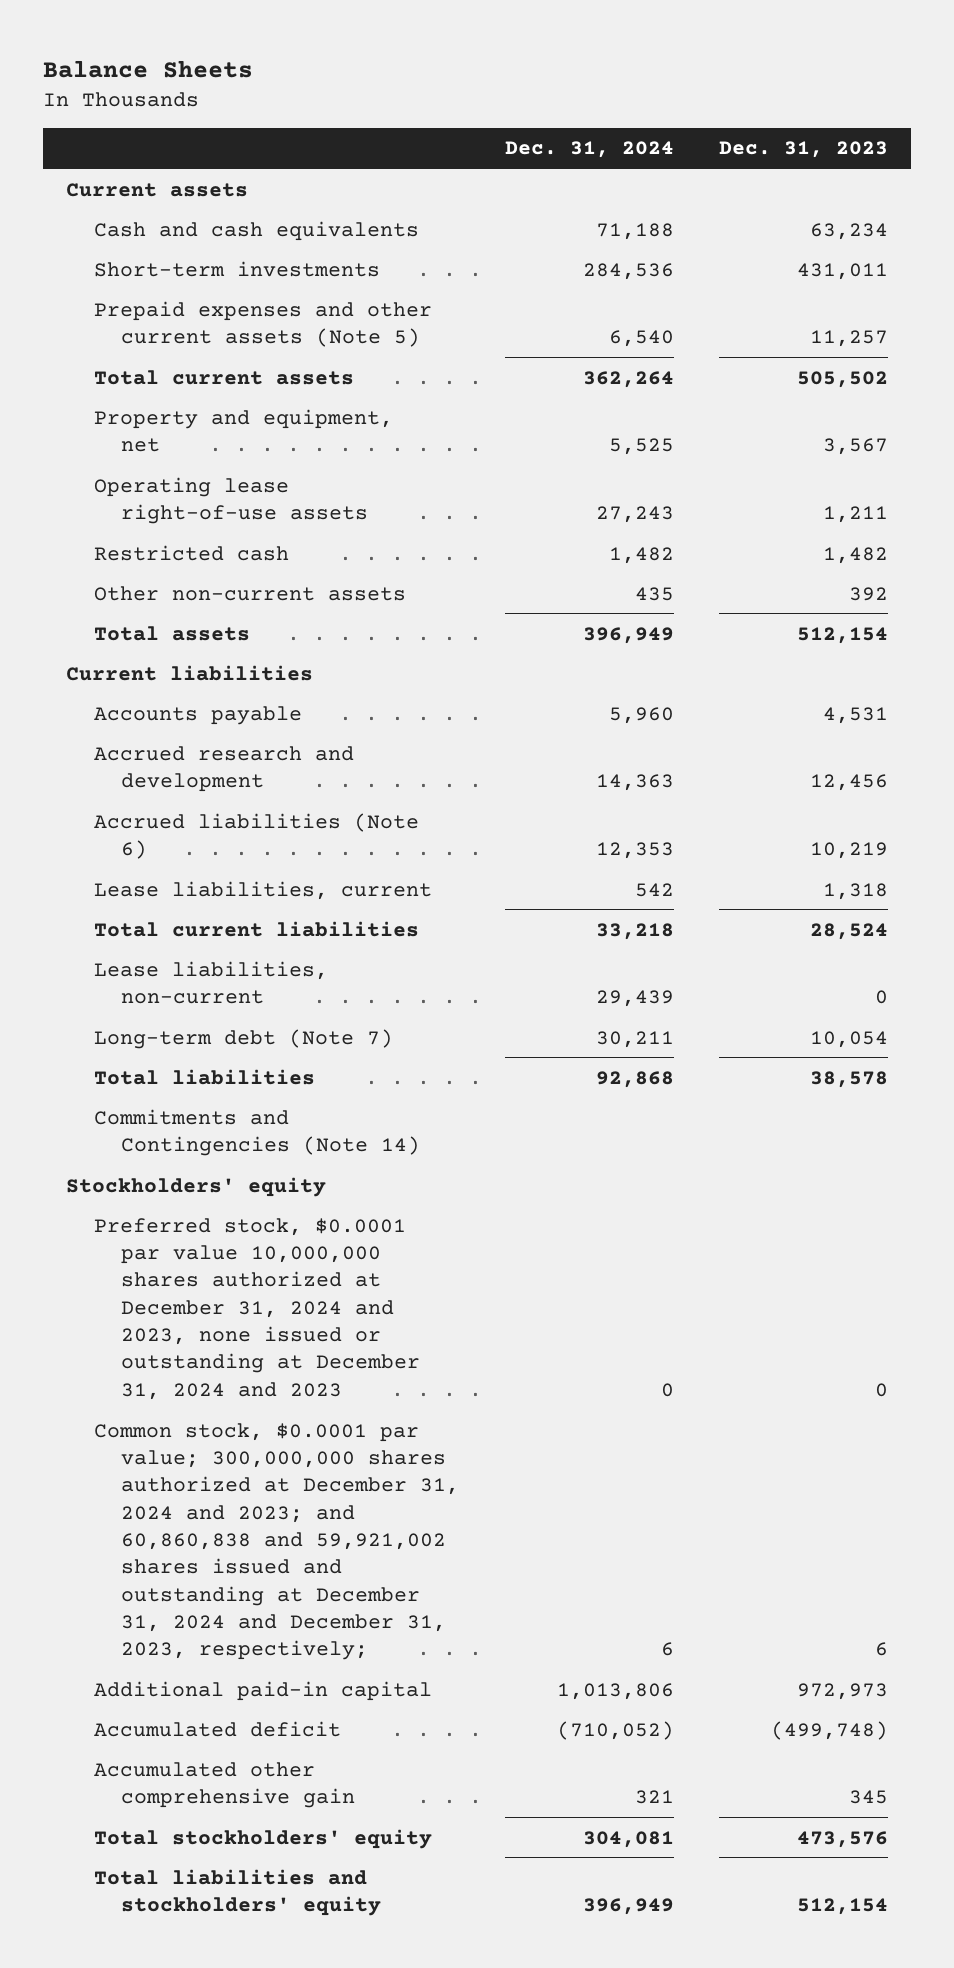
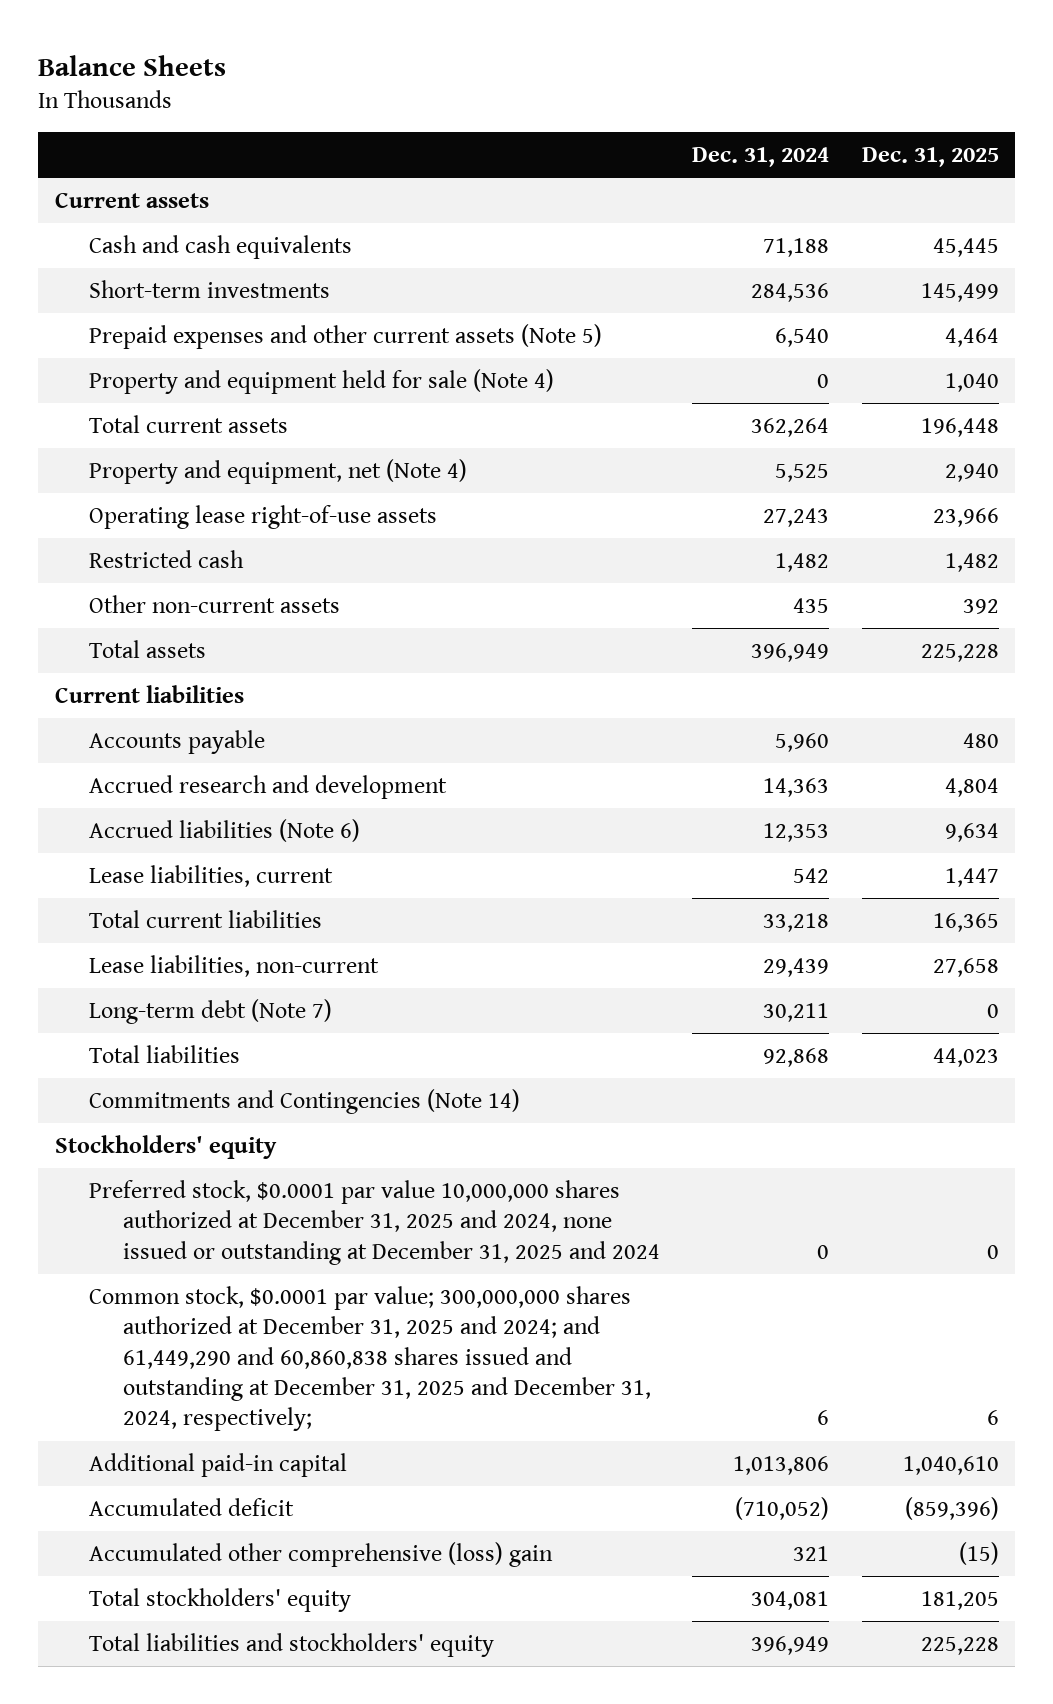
- | Dec. 31, 2024 | Dec. 31, 2023
+ | Dec. 31, 2024 | Dec. 31, 2025
+ Property and equipment held for sale (Note 4) | 0 | 1,040
- Property and equipment, net | 5,525 | 3,567
+ Property and equipment, net (Note 4) | 5,525 | 2,940
- Preferred stock, $0.0001 par value 10,000,000 shares authorized at December 31, 2024 and 2023, none issued or outstanding at December 31, 2024 and 2023 | 0 | 0
- Common stock, $0.0001 par value; 300,000,000 shares authorized at December 31, 2024 and 2023; and 60,860,838 and 59,921,002 shares issued and outstanding at December 31, 2024 and December 31, 2023, respectively; | 6 | 6
+ Preferred stock, $0.0001 par value 10,000,000 shares authorized at December 31, 2025 and 2024, none issued or outstanding at December 31, 2025 and 2024 | 0 | 0
+ Common stock, $0.0001 par value; 300,000,000 shares authorized at December 31, 2025 and 2024; and 61,449,290 and 60,860,838 shares issued and outstanding at December 31, 2025 and December 31, 2024, respectively; | 6 | 6
- Accumulated other comprehensive gain | 321 | 345
+ Accumulated other comprehensive (loss) gain | 321 | (15)

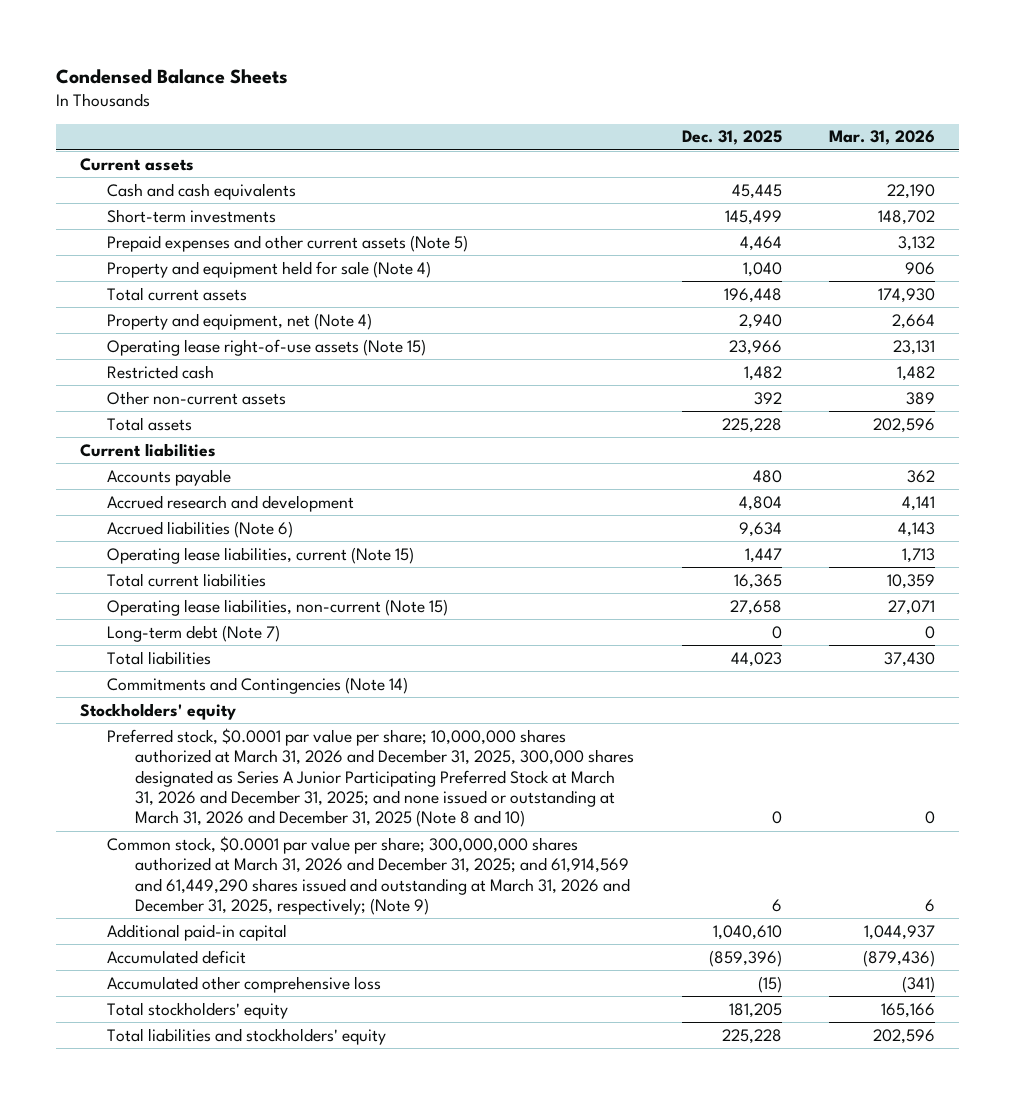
- Balance Sheets
+ Condensed Balance Sheets
- | Dec. 31, 2024 | Dec. 31, 2025
+ | Dec. 31, 2025 | Mar. 31, 2026
- Operating lease right-of-use assets | 27,243 | 23,966
+ Operating lease right-of-use assets (Note 15) | 23,966 | 23,131
- Lease liabilities, current | 542 | 1,447
+ Operating lease liabilities, current (Note 15) | 1,447 | 1,713
- Lease liabilities, non-current | 29,439 | 27,658
+ Operating lease liabilities, non-current (Note 15) | 27,658 | 27,071
- Preferred stock, $0.0001 par value 10,000,000 shares authorized at December 31, 2025 and 2024, none issued or outstanding at December 31, 2025 and 2024 | 0 | 0
- Common stock, $0.0001 par value; 300,000,000 shares authorized at December 31, 2025 and 2024; and 61,449,290 and 60,860,838 shares issued and outstanding at December 31, 2025 and December 31, 2024, respectively; | 6 | 6
+ Preferred stock, $0.0001 par value per share; 10,000,000 shares authorized at March 31, 2026 and December 31, 2025, 300,000 shares designated as Series A Junior Participating Preferred Stock at March 31, 2026 and December 31, 2025; and none issued or outstanding at March 31, 2026 and December 31, 2025 (Note 8 and 10) | 0 | 0
+ Common stock, $0.0001 par value per share; 300,000,000 shares authorized at March 31, 2026 and December 31, 2025; and 61,914,569 and 61,449,290 shares issued and outstanding at March 31, 2026 and December 31, 2025, respectively; (Note 9) | 6 | 6
- Accumulated other comprehensive (loss) gain | 321 | (15)
+ Accumulated other comprehensive loss | (15) | (341)

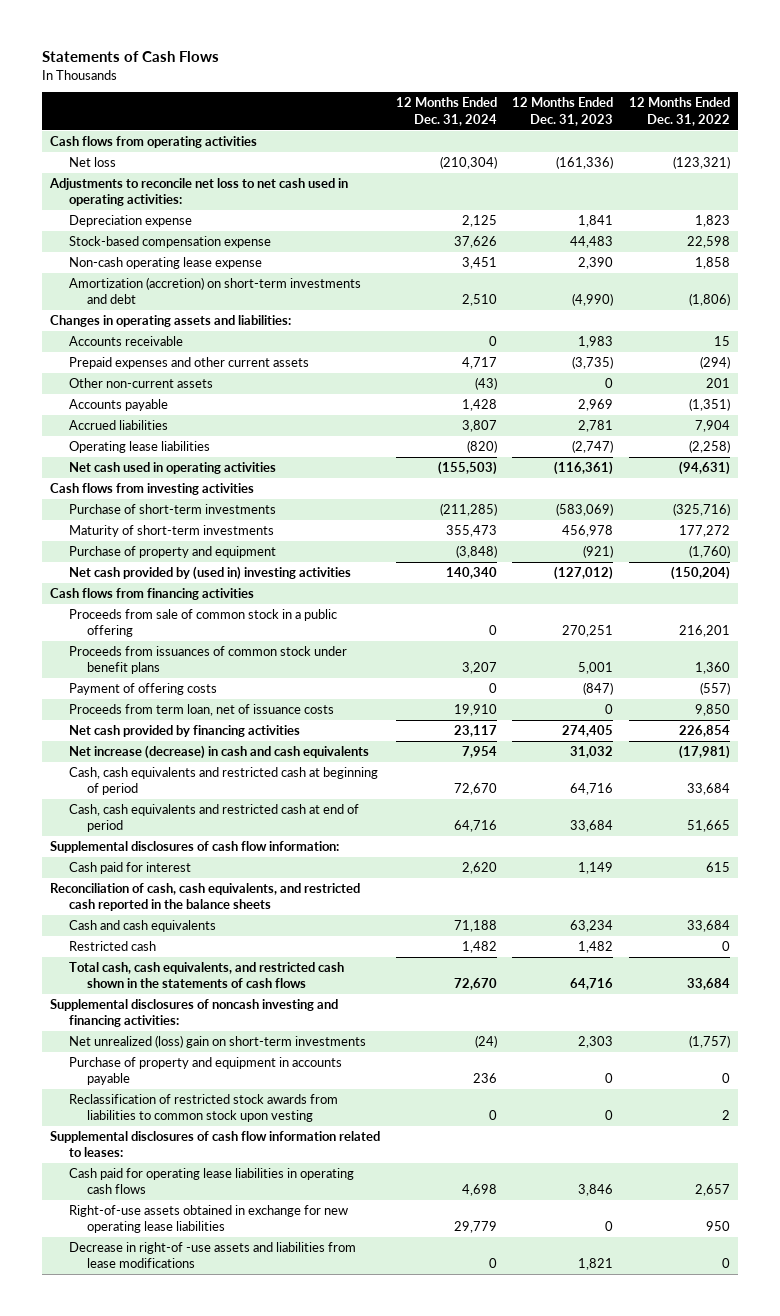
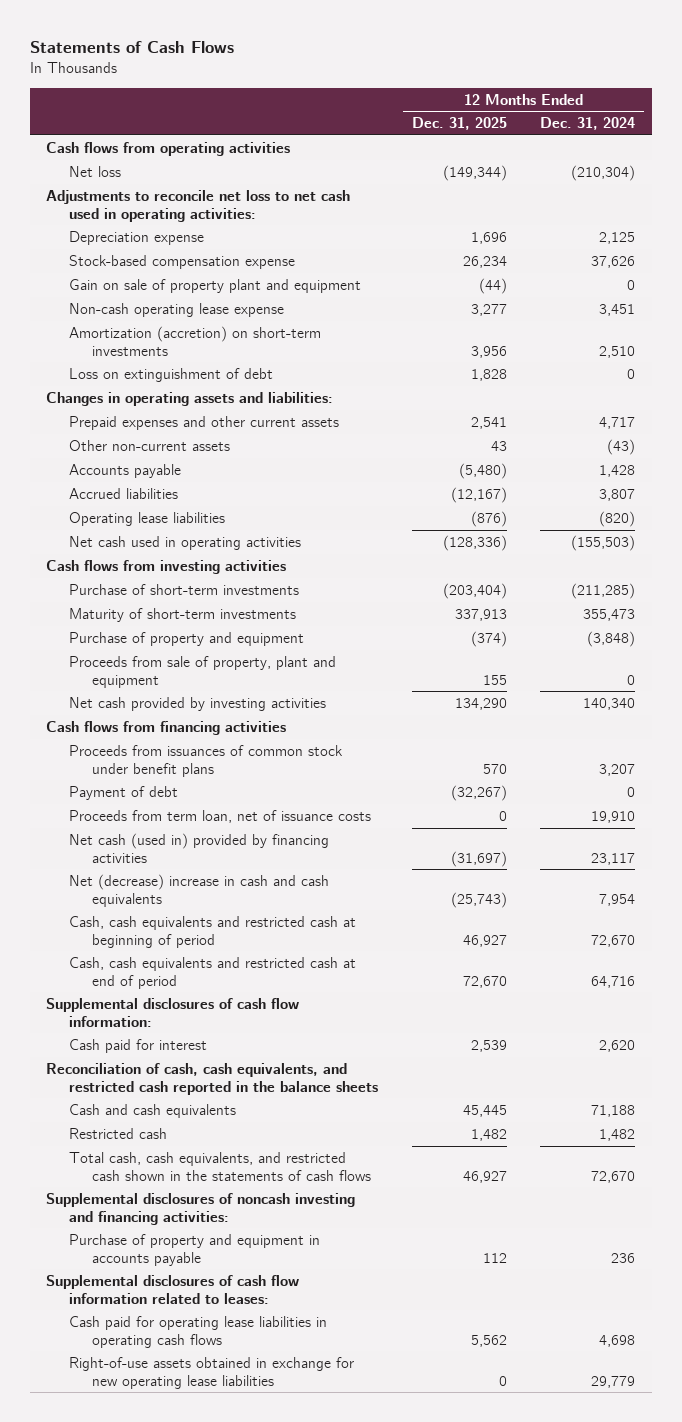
- | 12 Months Ended Dec. 31, 2024 | 12 Months Ended Dec. 31, 2023 | 12 Months Ended Dec. 31, 2022
+ | 12 Months Ended Dec. 31, 2025 | 12 Months Ended Dec. 31, 2024
+ Gain on sale of property plant and equipment | (44) | 0
- Amortization (accretion) on short-term investments and debt | 2,510 | (4,990) | (1,806)
+ Amortization (accretion) on short-term investments | 3,956 | 2,510
+ Loss on extinguishment of debt | 1,828 | 0
- Accounts receivable | 0 | 1,983 | 15
- Net cash provided by (used in) investing activities | 140,340 | (127,012) | (150,204)
+ Proceeds from sale of property, plant and equipment | 155 | 0
+ Net cash provided by investing activities | 134,290 | 140,340
- Proceeds from sale of common stock in a public offering | 0 | 270,251 | 216,201
- Payment of offering costs | 0 | (847) | (557)
+ Payment of debt | (32,267) | 0
- Net cash provided by financing activities | 23,117 | 274,405 | 226,854
- Net increase (decrease) in cash and cash equivalents | 7,954 | 31,032 | (17,981)
+ Net cash (used in) provided by financing activities | (31,697) | 23,117
+ Net (decrease) increase in cash and cash equivalents | (25,743) | 7,954
- Net unrealized (loss) gain on short-term investments | (24) | 2,303 | (1,757)
- Reclassification of restricted stock awards from liabilities to common stock upon vesting | 0 | 0 | 2
- Decrease in right-of -use assets and liabilities from lease modifications | 0 | 1,821 | 0

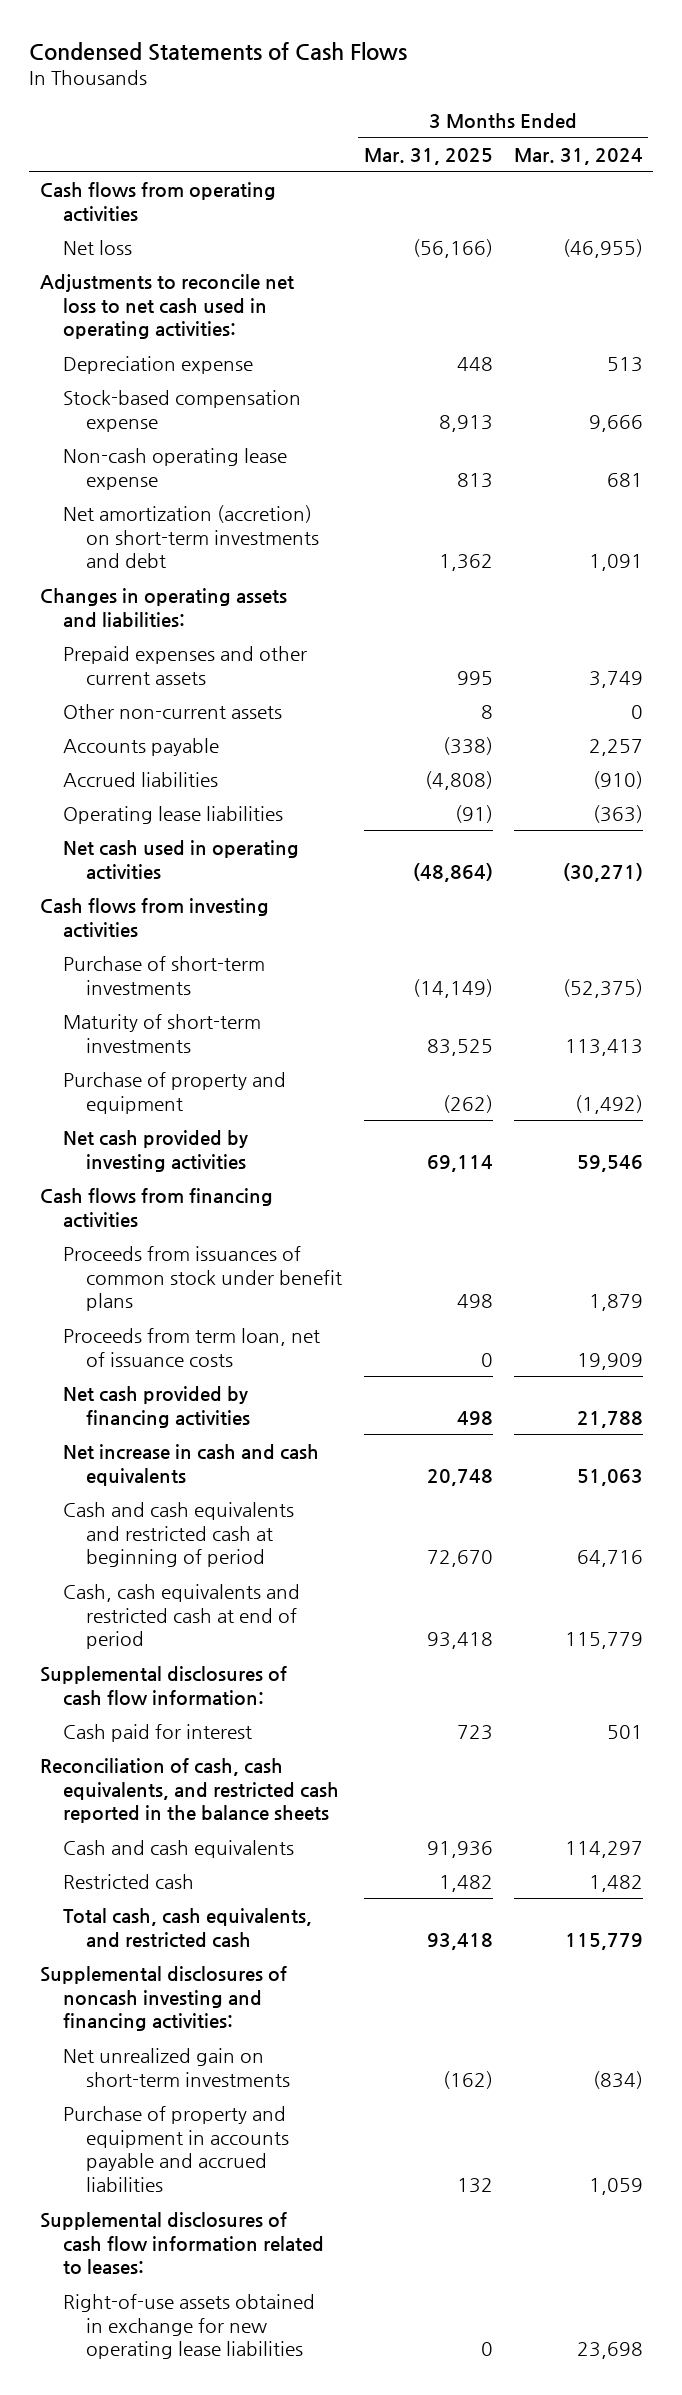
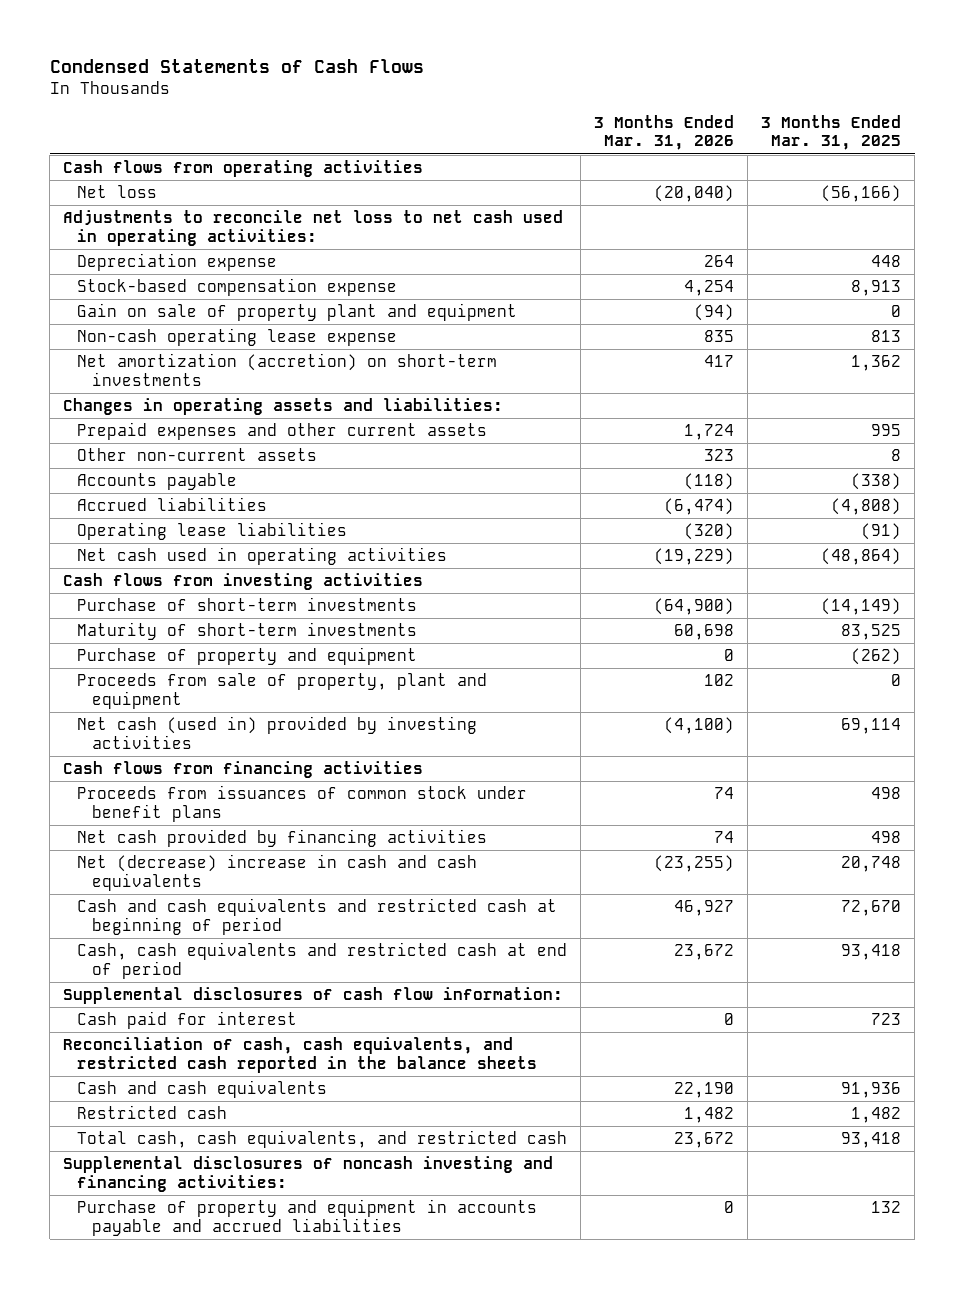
- | 3 Months Ended Mar. 31, 2025 | 3 Months Ended Mar. 31, 2024
+ | 3 Months Ended Mar. 31, 2026 | 3 Months Ended Mar. 31, 2025
+ Gain on sale of property plant and equipment | (94) | 0
- Net amortization (accretion) on short-term investments and debt | 1,362 | 1,091
+ Net amortization (accretion) on short-term investments | 417 | 1,362
- Net cash provided by investing activities | 69,114 | 59,546
+ Proceeds from sale of property, plant and equipment | 102 | 0
+ Net cash (used in) provided by investing activities | (4,100) | 69,114
- Proceeds from term loan, net of issuance costs | 0 | 19,909
- Net increase in cash and cash equivalents | 20,748 | 51,063
+ Net (decrease) increase in cash and cash equivalents | (23,255) | 20,748
- Net unrealized gain on short-term investments | (162) | (834)
- Supplemental disclosures of cash flow information related to leases:
- Right-of-use assets obtained in exchange for new operating lease liabilities | 0 | 23,698

